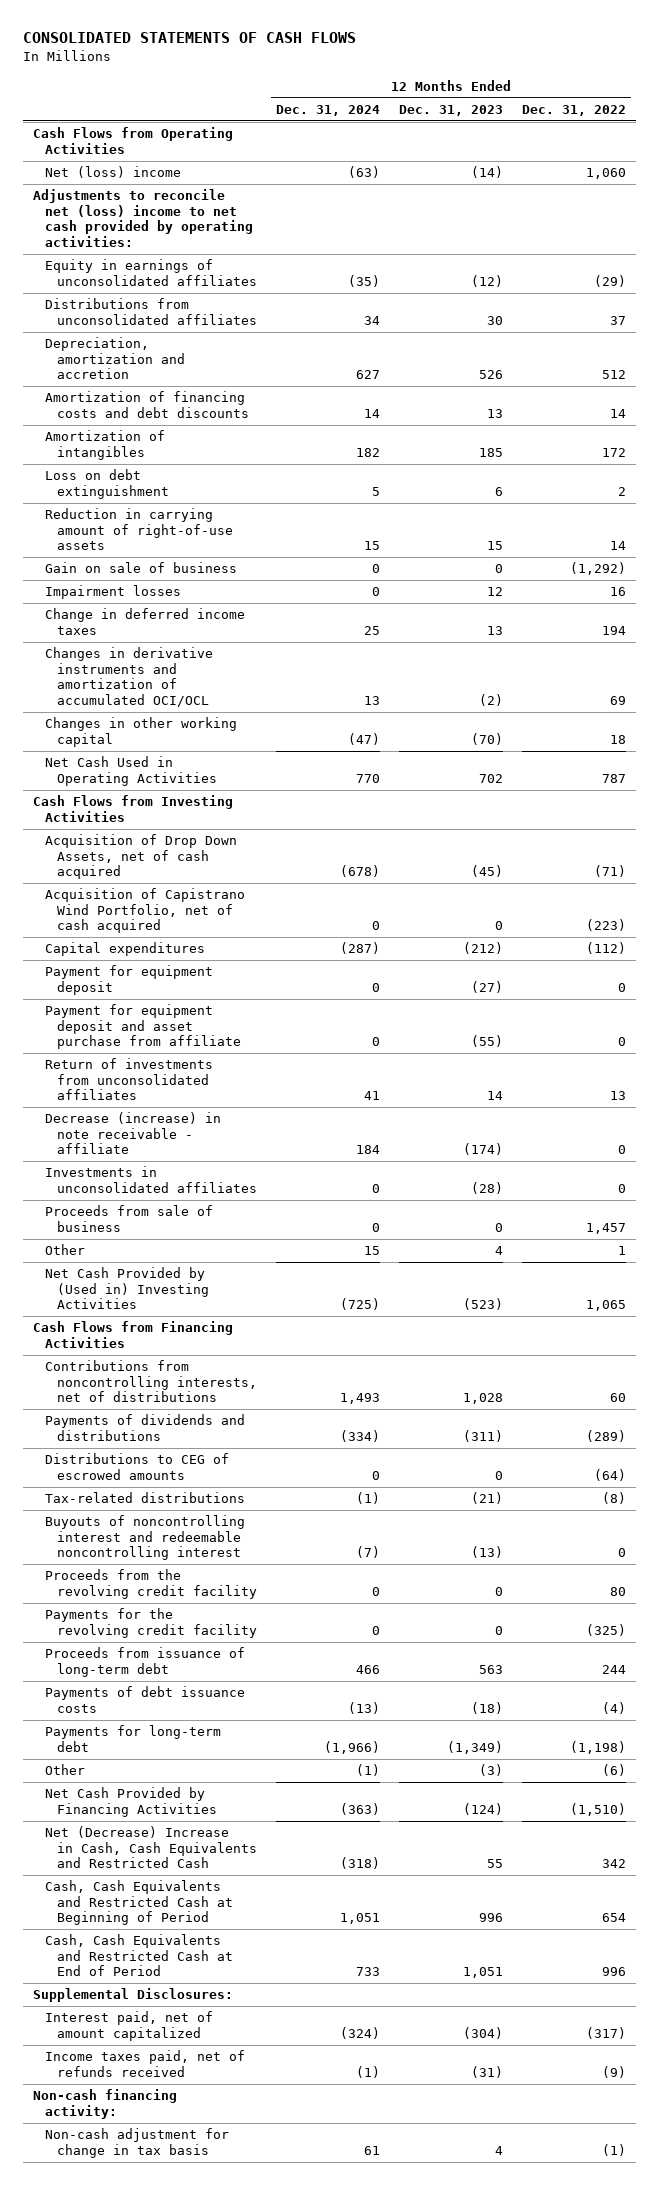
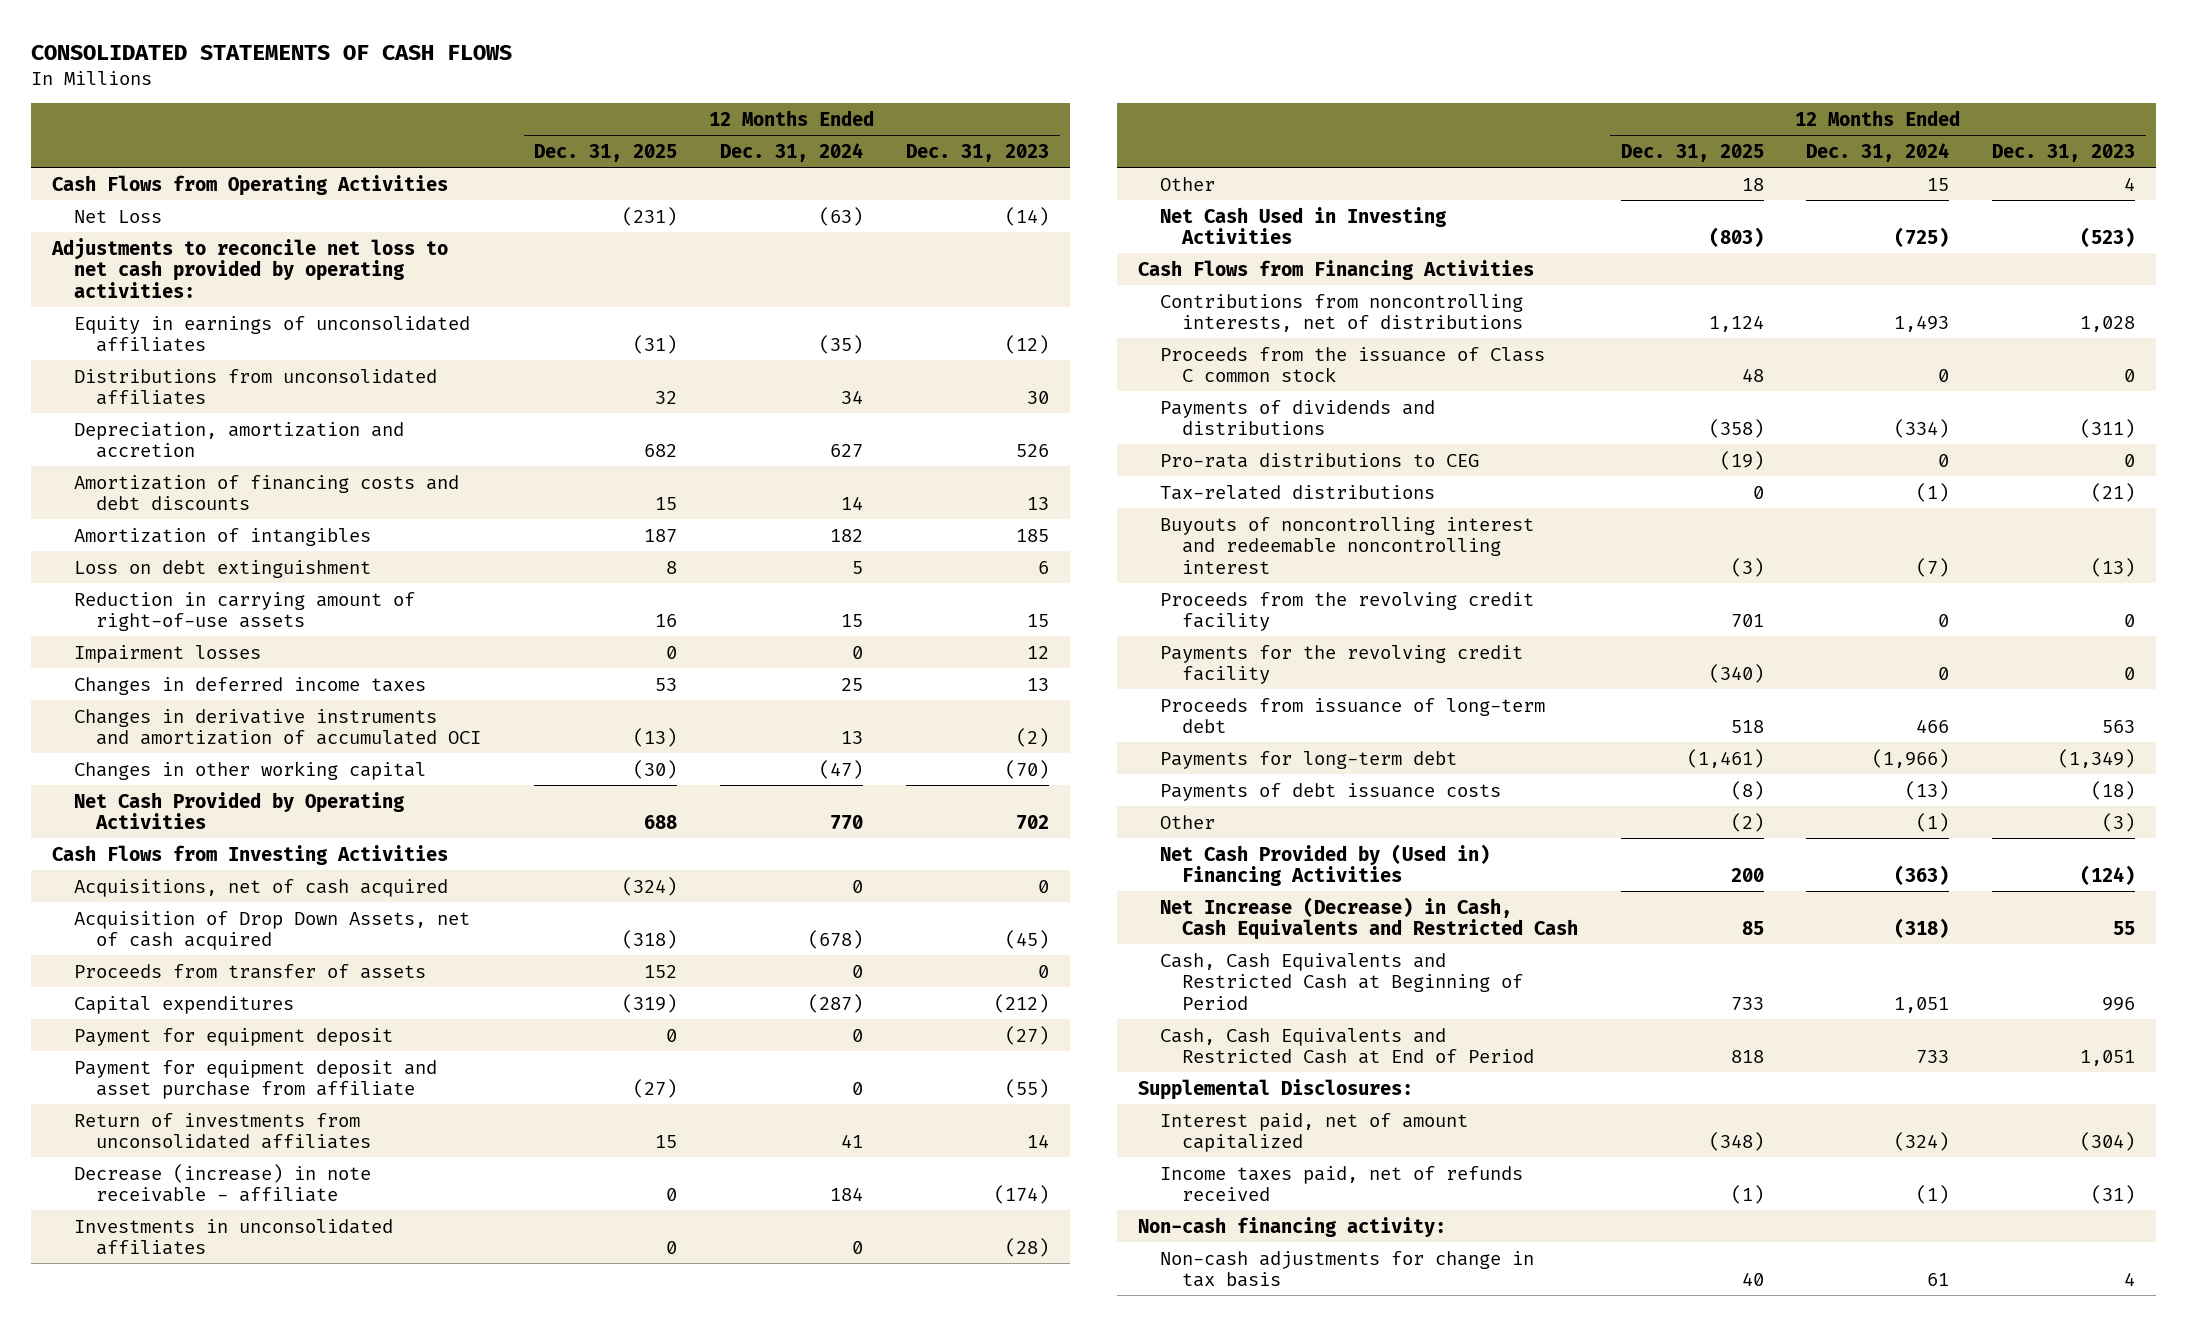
- | 12 Months Ended Dec. 31, 2024 | 12 Months Ended Dec. 31, 2023 | 12 Months Ended Dec. 31, 2022
+ | 12 Months Ended Dec. 31, 2025 | 12 Months Ended Dec. 31, 2024 | 12 Months Ended Dec. 31, 2023
- Net (loss) income | (63) | (14) | 1,060
- Adjustments to reconcile net (loss) income to net cash provided by operating activities:
+ Net Loss | (231) | (63) | (14)
+ Adjustments to reconcile net loss to net cash provided by operating activities:
- Gain on sale of business | 0 | 0 | (1,292)
- Change in deferred income taxes | 25 | 13 | 194
- Changes in derivative instruments and amortization of accumulated OCI/OCL | 13 | (2) | 69
+ Changes in deferred income taxes | 53 | 25 | 13
+ Changes in derivative instruments and amortization of accumulated OCI | (13) | 13 | (2)
- Net Cash Used in Operating Activities | 770 | 702 | 787
+ Net Cash Provided by Operating Activities | 688 | 770 | 702
+ Acquisitions, net of cash acquired | (324) | 0 | 0
- Acquisition of Capistrano Wind Portfolio, net of cash acquired | 0 | 0 | (223)
+ Proceeds from transfer of assets | 152 | 0 | 0
- Proceeds from sale of business | 0 | 0 | 1,457
- Net Cash Provided by (Used in) Investing Activities | (725) | (523) | 1,065
+ Net Cash Used in Investing Activities | (803) | (725) | (523)
+ Proceeds from the issuance of Class C common stock | 48 | 0 | 0
- Distributions to CEG of escrowed amounts | 0 | 0 | (64)
+ Pro-rata distributions to CEG | (19) | 0 | 0
moved down: Payments of debt issuance costs | (8) | (13) | (18)
- Net Cash Provided by Financing Activities | (363) | (124) | (1,510)
- Net (Decrease) Increase in Cash, Cash Equivalents and Restricted Cash | (318) | 55 | 342
+ Net Cash Provided by (Used in) Financing Activities | 200 | (363) | (124)
+ Net Increase (Decrease) in Cash, Cash Equivalents and Restricted Cash | 85 | (318) | 55
- Non-cash adjustment for change in tax basis | 61 | 4 | (1)
+ Non-cash adjustments for change in tax basis | 40 | 61 | 4

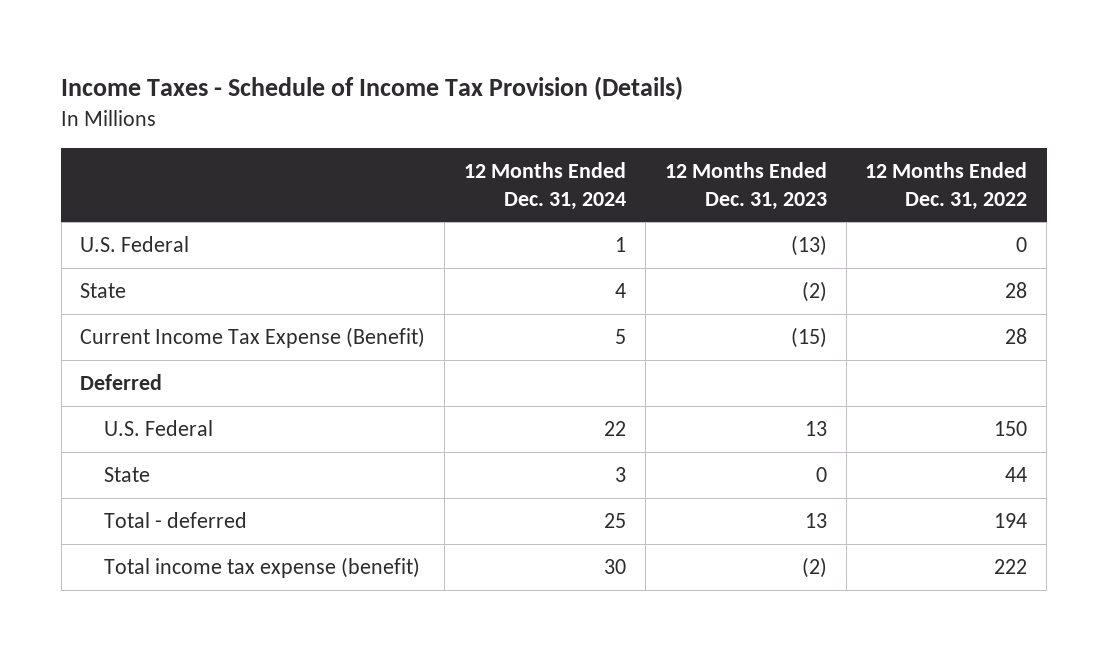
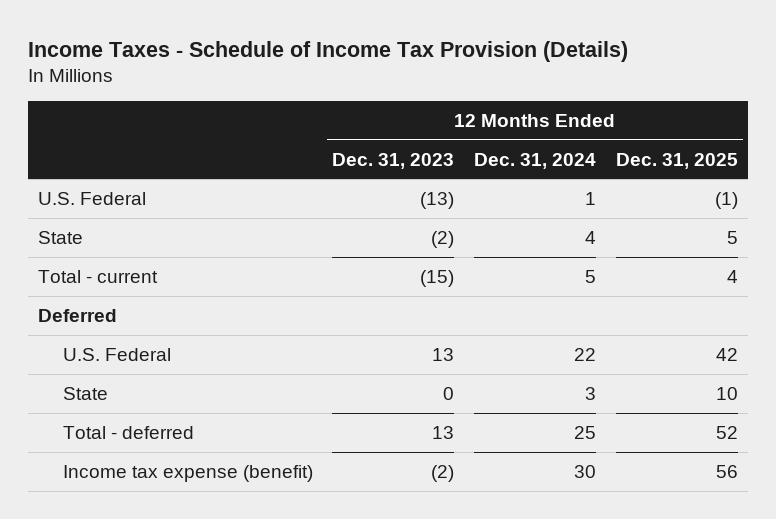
- | 12 Months Ended Dec. 31, 2024 | 12 Months Ended Dec. 31, 2023 | 12 Months Ended Dec. 31, 2022
+ | 12 Months Ended Dec. 31, 2023 | 12 Months Ended Dec. 31, 2024 | 12 Months Ended Dec. 31, 2025
- Current Income Tax Expense (Benefit) | 5 | (15) | 28
+ Total - current | (15) | 5 | 4
- Total income tax expense (benefit) | 30 | (2) | 222
+ Income tax expense (benefit) | (2) | 30 | 56

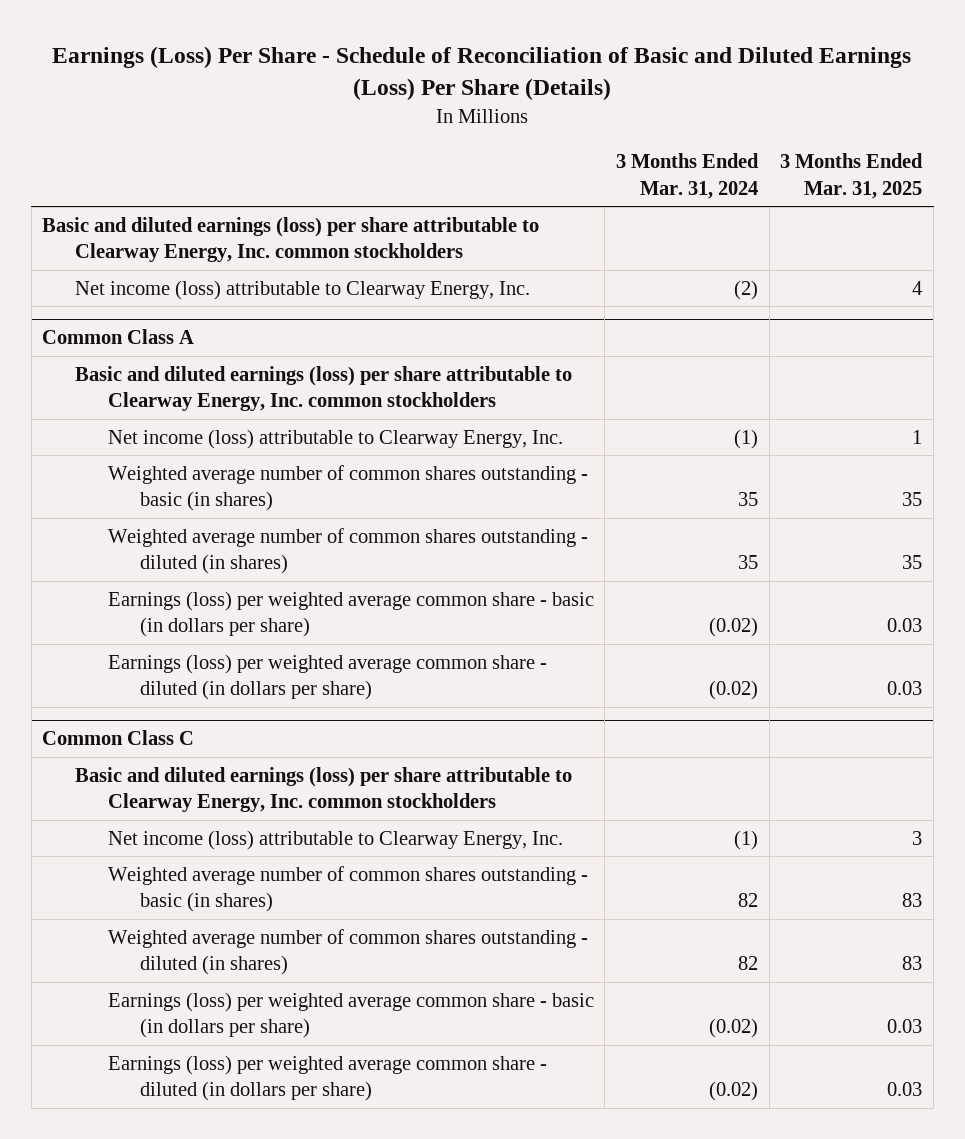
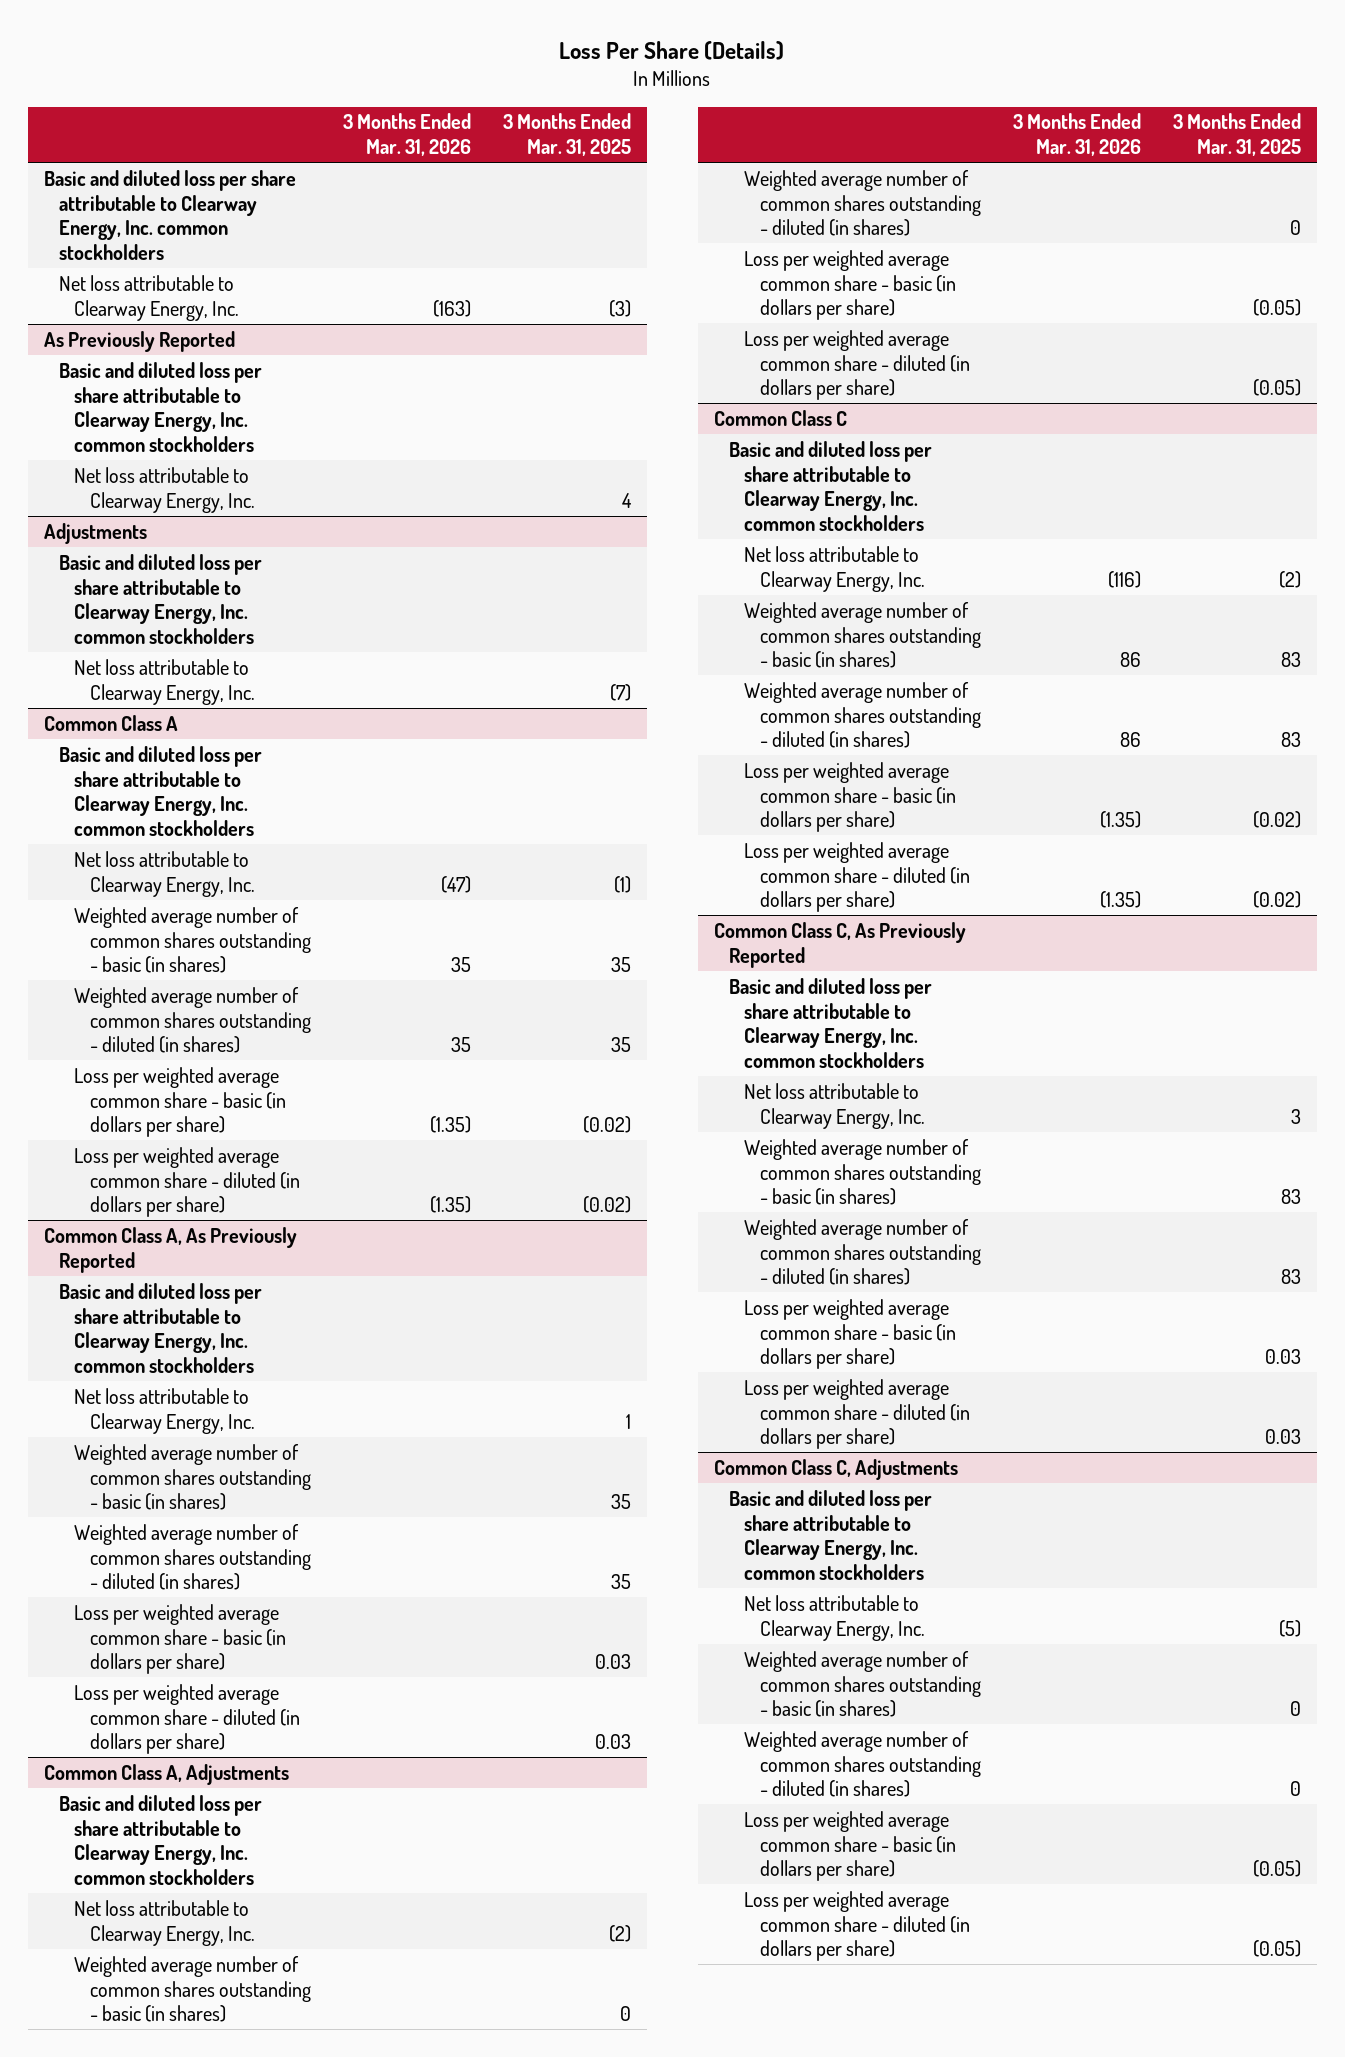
- Earnings (Loss) Per Share - Schedule of Reconciliation of Basic and Diluted Earnings (Loss) Per Share (Details)
+ Loss Per Share (Details)
- | 3 Months Ended Mar. 31, 2024 | 3 Months Ended Mar. 31, 2025
+ | 3 Months Ended Mar. 31, 2026 | 3 Months Ended Mar. 31, 2025
- Basic and diluted earnings (loss) per share attributable to Clearway Energy, Inc. common stockholders
- Net income (loss) attributable to Clearway Energy, Inc. | (2) | 4
+ Basic and diluted loss per share attributable to Clearway Energy, Inc. common stockholders
+ Net loss attributable to Clearway Energy, Inc. | (163) | (3)
+ As Previously Reported
+ Basic and diluted loss per share attributable to Clearway Energy, Inc. common stockholders
+ Net loss attributable to Clearway Energy, Inc. | | 4
+ Adjustments
+ Basic and diluted loss per share attributable to Clearway Energy, Inc. common stockholders
+ Net loss attributable to Clearway Energy, Inc. | | (7)
@ Common Class A
- Basic and diluted earnings (loss) per share attributable to Clearway Energy, Inc. common stockholders
- Net income (loss) attributable to Clearway Energy, Inc. | (1) | 1
+ Basic and diluted loss per share attributable to Clearway Energy, Inc. common stockholders
+ Net loss attributable to Clearway Energy, Inc. | (47) | (1)
- Earnings (loss) per weighted average common share - basic (in dollars per share) | (0.02) | 0.03
- Earnings (loss) per weighted average common share - diluted (in dollars per share) | (0.02) | 0.03
+ Loss per weighted average common share - basic (in dollars per share) | (1.35) | (0.02)
+ Loss per weighted average common share - diluted (in dollars per share) | (1.35) | (0.02)
+ Common Class A, As Previously Reported
+ Basic and diluted loss per share attributable to Clearway Energy, Inc. common stockholders
+ Net loss attributable to Clearway Energy, Inc. | | 1
+ Weighted average number of common shares outstanding - basic (in shares) | | 35
+ Weighted average number of common shares outstanding - diluted (in shares) | | 35
+ Loss per weighted average common share - basic (in dollars per share) | | 0.03
+ Loss per weighted average common share - diluted (in dollars per share) | | 0.03
+ Common Class A, Adjustments
+ Basic and diluted loss per share attributable to Clearway Energy, Inc. common stockholders
+ Net loss attributable to Clearway Energy, Inc. | | (2)
+ Weighted average number of common shares outstanding - basic (in shares) | | 0
+ Weighted average number of common shares outstanding - diluted (in shares) | | 0
+ Loss per weighted average common share - basic (in dollars per share) | | (0.05)
+ Loss per weighted average common share - diluted (in dollars per share) | | (0.05)
@ Common Class C
- Basic and diluted earnings (loss) per share attributable to Clearway Energy, Inc. common stockholders
- Net income (loss) attributable to Clearway Energy, Inc. | (1) | 3
+ Basic and diluted loss per share attributable to Clearway Energy, Inc. common stockholders
+ Net loss attributable to Clearway Energy, Inc. | (116) | (2)
- Earnings (loss) per weighted average common share - basic (in dollars per share) | (0.02) | 0.03
- Earnings (loss) per weighted average common share - diluted (in dollars per share) | (0.02) | 0.03
+ Loss per weighted average common share - basic (in dollars per share) | (1.35) | (0.02)
+ Loss per weighted average common share - diluted (in dollars per share) | (1.35) | (0.02)
+ Common Class C, As Previously Reported
+ Basic and diluted loss per share attributable to Clearway Energy, Inc. common stockholders
+ Net loss attributable to Clearway Energy, Inc. | | 3
+ Weighted average number of common shares outstanding - basic (in shares) | | 83
+ Weighted average number of common shares outstanding - diluted (in shares) | | 83
+ Loss per weighted average common share - basic (in dollars per share) | | 0.03
+ Loss per weighted average common share - diluted (in dollars per share) | | 0.03
+ Common Class C, Adjustments
+ Basic and diluted loss per share attributable to Clearway Energy, Inc. common stockholders
+ Net loss attributable to Clearway Energy, Inc. | | (5)
+ Weighted average number of common shares outstanding - basic (in shares) | | 0
+ Weighted average number of common shares outstanding - diluted (in shares) | | 0
+ Loss per weighted average common share - basic (in dollars per share) | | (0.05)
+ Loss per weighted average common share - diluted (in dollars per share) | | (0.05)

